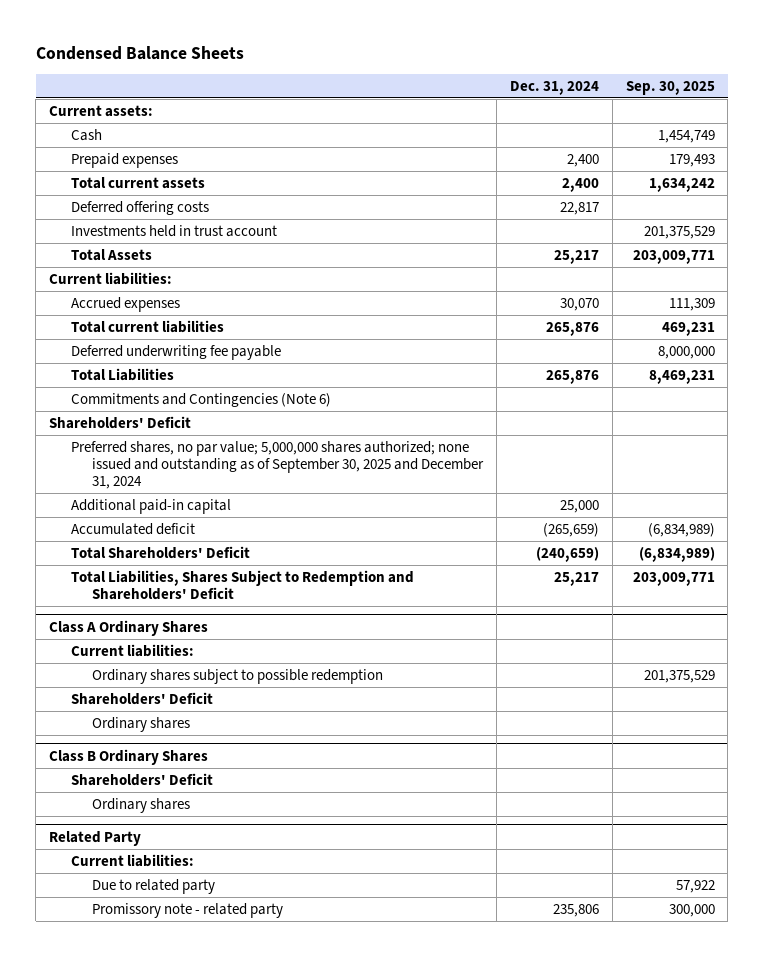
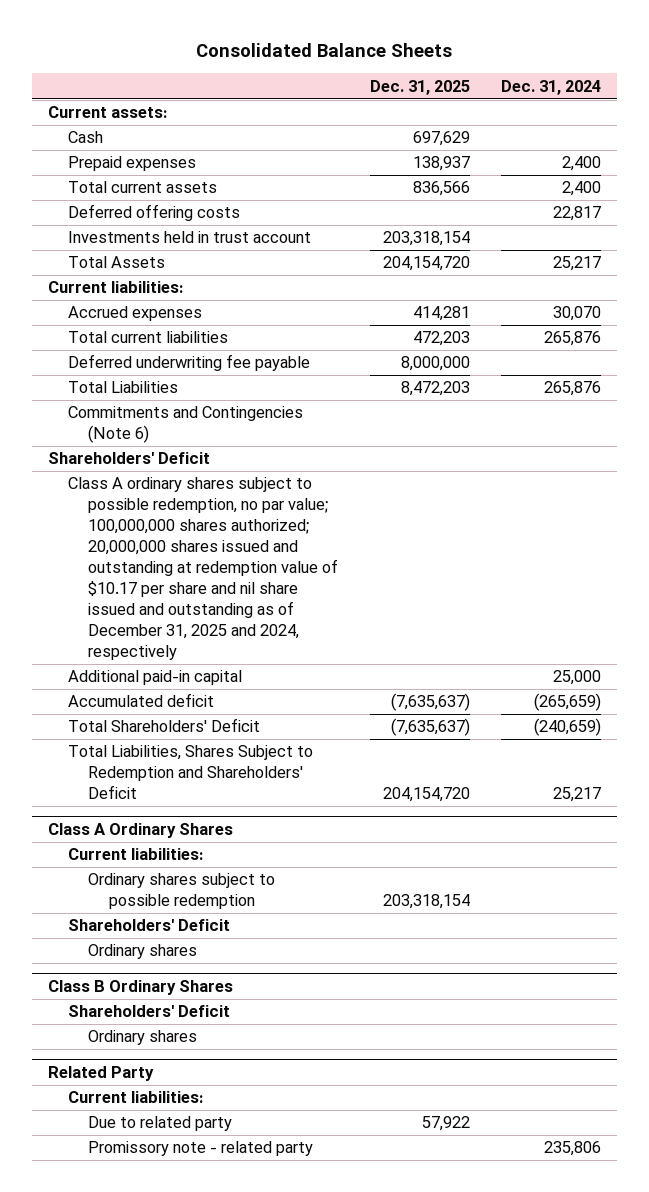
- Condensed Balance Sheets
+ Consolidated Balance Sheets
- | Dec. 31, 2024 | Sep. 30, 2025
+ | Dec. 31, 2025 | Dec. 31, 2024
- Preferred shares, no par value; 5,000,000 shares authorized; none issued and outstanding as of September 30, 2025 and December 31, 2024
+ Class A ordinary shares subject to possible redemption, no par value; 100,000,000 shares authorized; 20,000,000 shares issued and outstanding at redemption value of $10.17 per share and nil share issued and outstanding as of December 31, 2025 and 2024, respectively

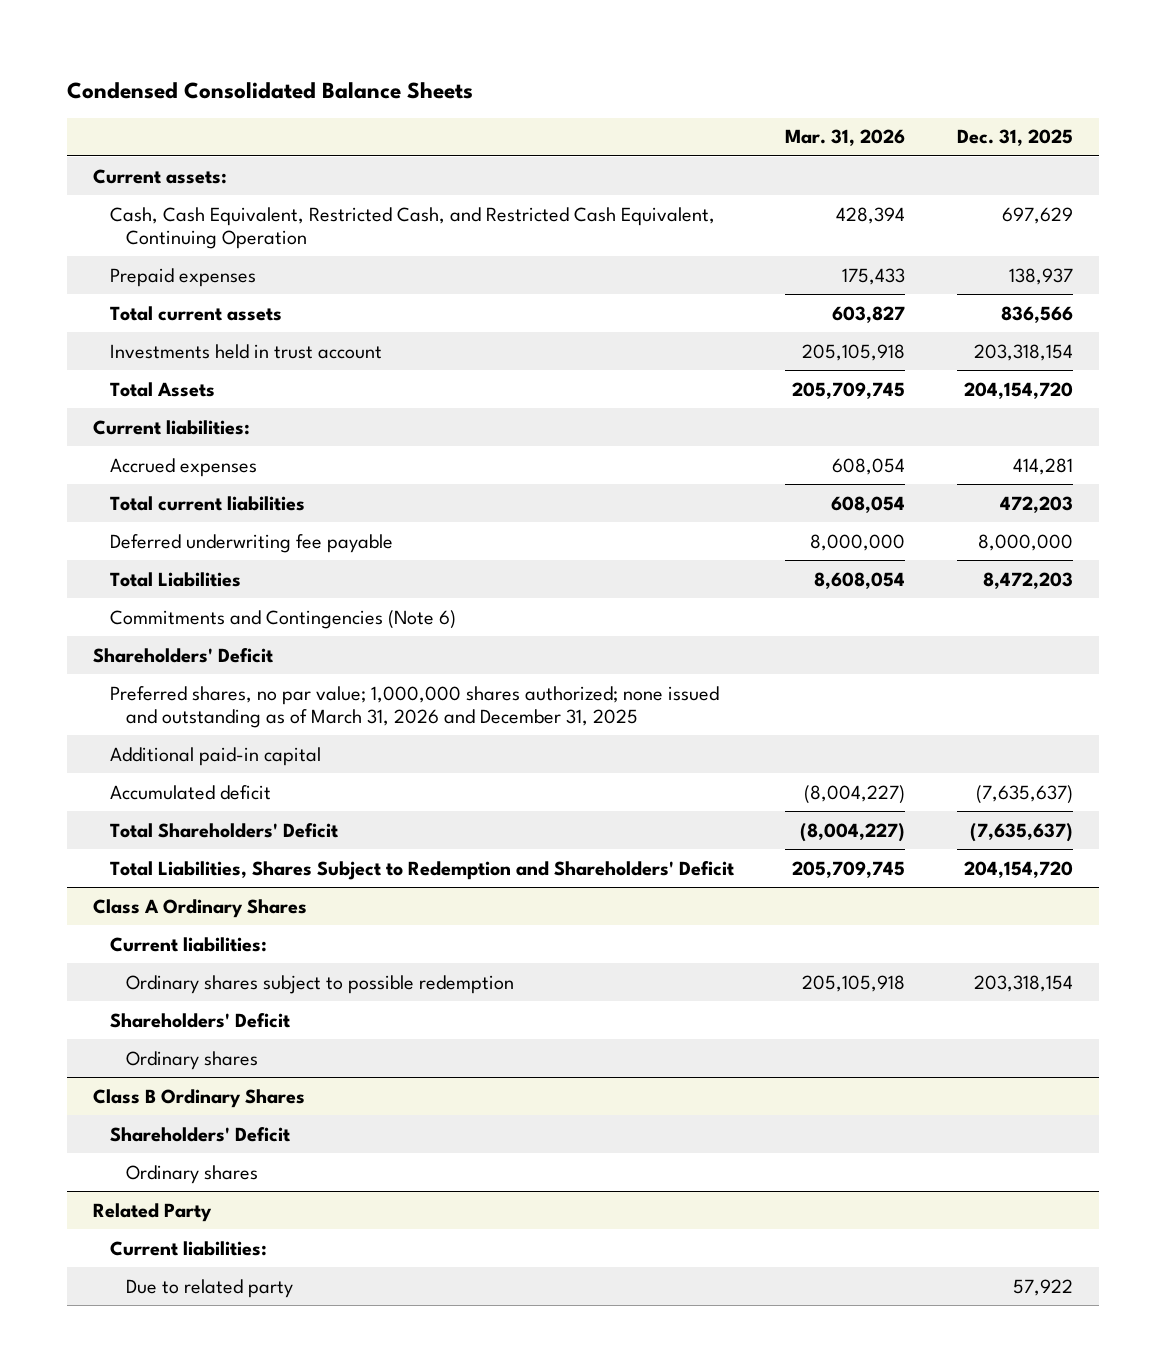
- Consolidated Balance Sheets
+ Condensed Consolidated Balance Sheets
- | Dec. 31, 2025 | Dec. 31, 2024
+ | Mar. 31, 2026 | Dec. 31, 2025
- Cash | 697,629 |
+ Cash, Cash Equivalent, Restricted Cash, and Restricted Cash Equivalent, Continuing Operation | 428,394 | 697,629
- Deferred offering costs | | 22,817
- Class A ordinary shares subject to possible redemption, no par value; 100,000,000 shares authorized; 20,000,000 shares issued and outstanding at redemption value of $10.17 per share and nil share issued and outstanding as of December 31, 2025 and 2024, respectively
+ Preferred shares, no par value; 1,000,000 shares authorized; none issued and outstanding as of March 31, 2026 and December 31, 2025
@ Related Party
- Promissory note - related party | | 235,806

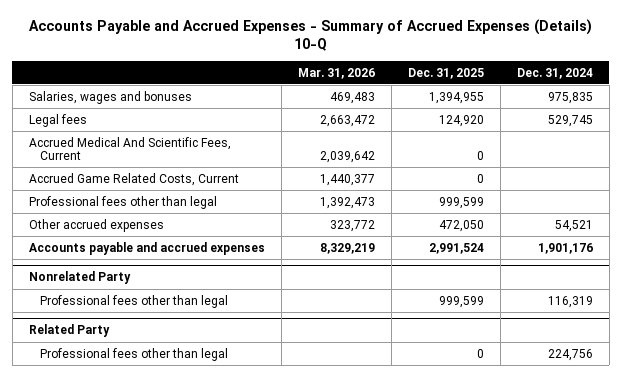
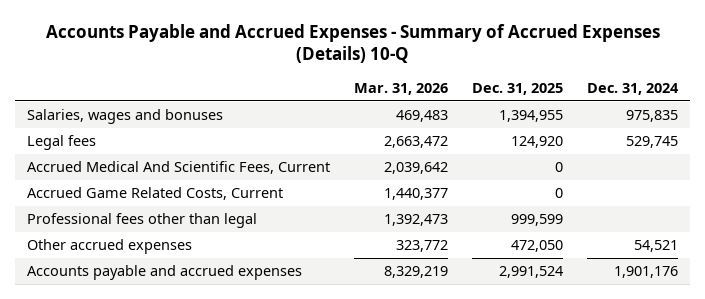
- Nonrelated Party
- Professional fees other than legal | | 999,599 | 116,319
- Related Party
- Professional fees other than legal | | 0 | 224,756

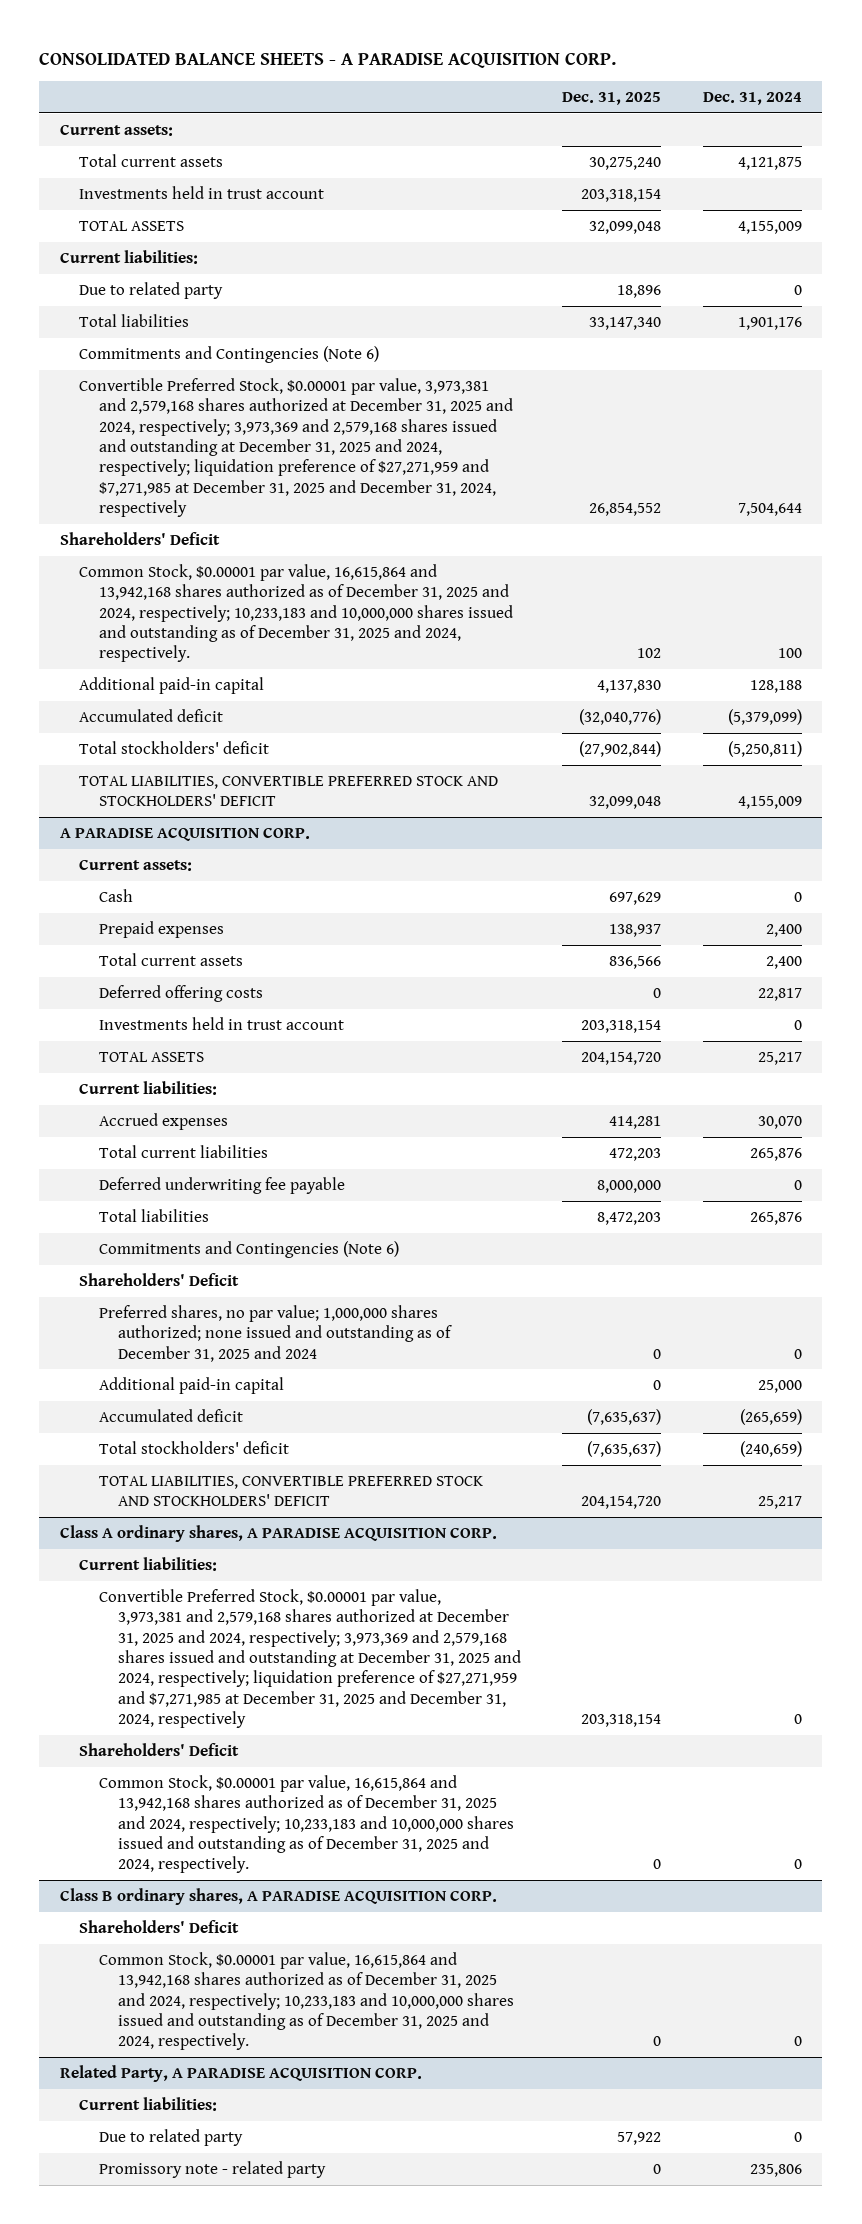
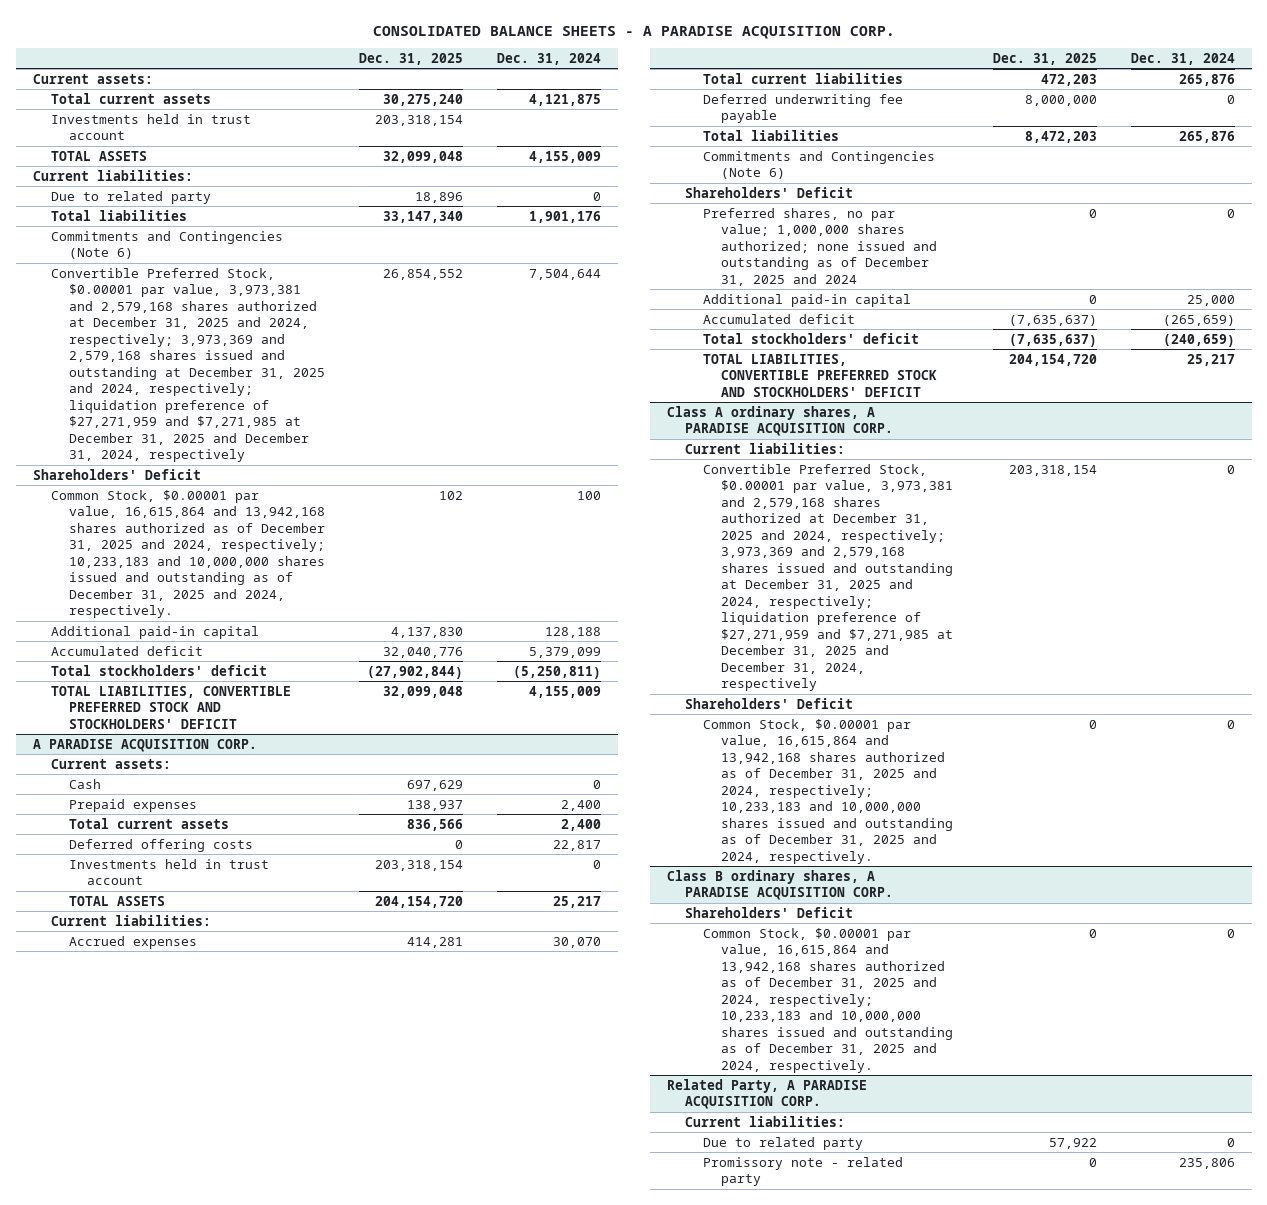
- Accumulated deficit | (32,040,776) | (5,379,099)
+ Accumulated deficit | 32,040,776 | 5,379,099

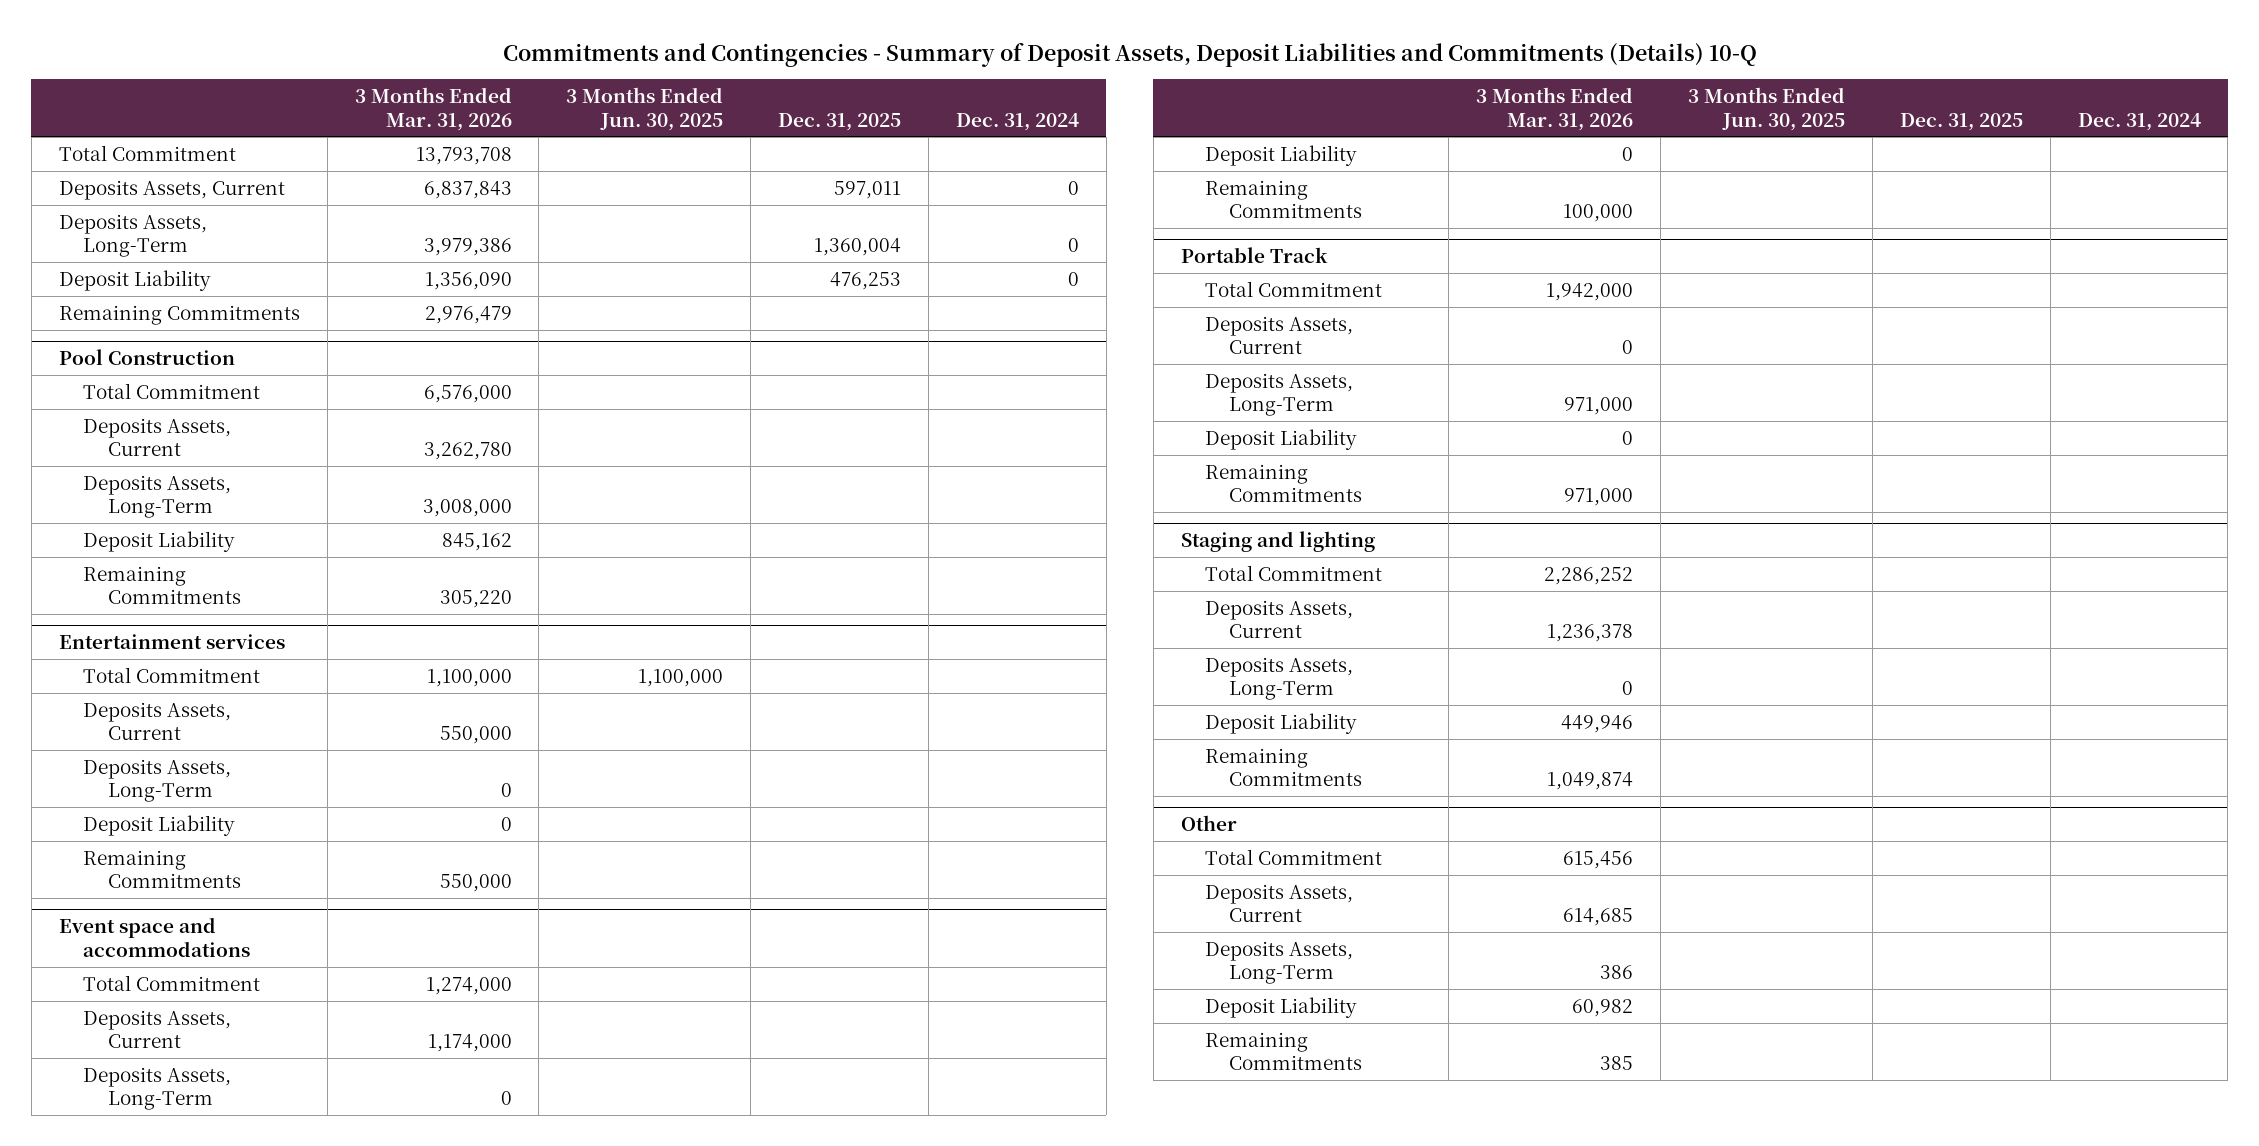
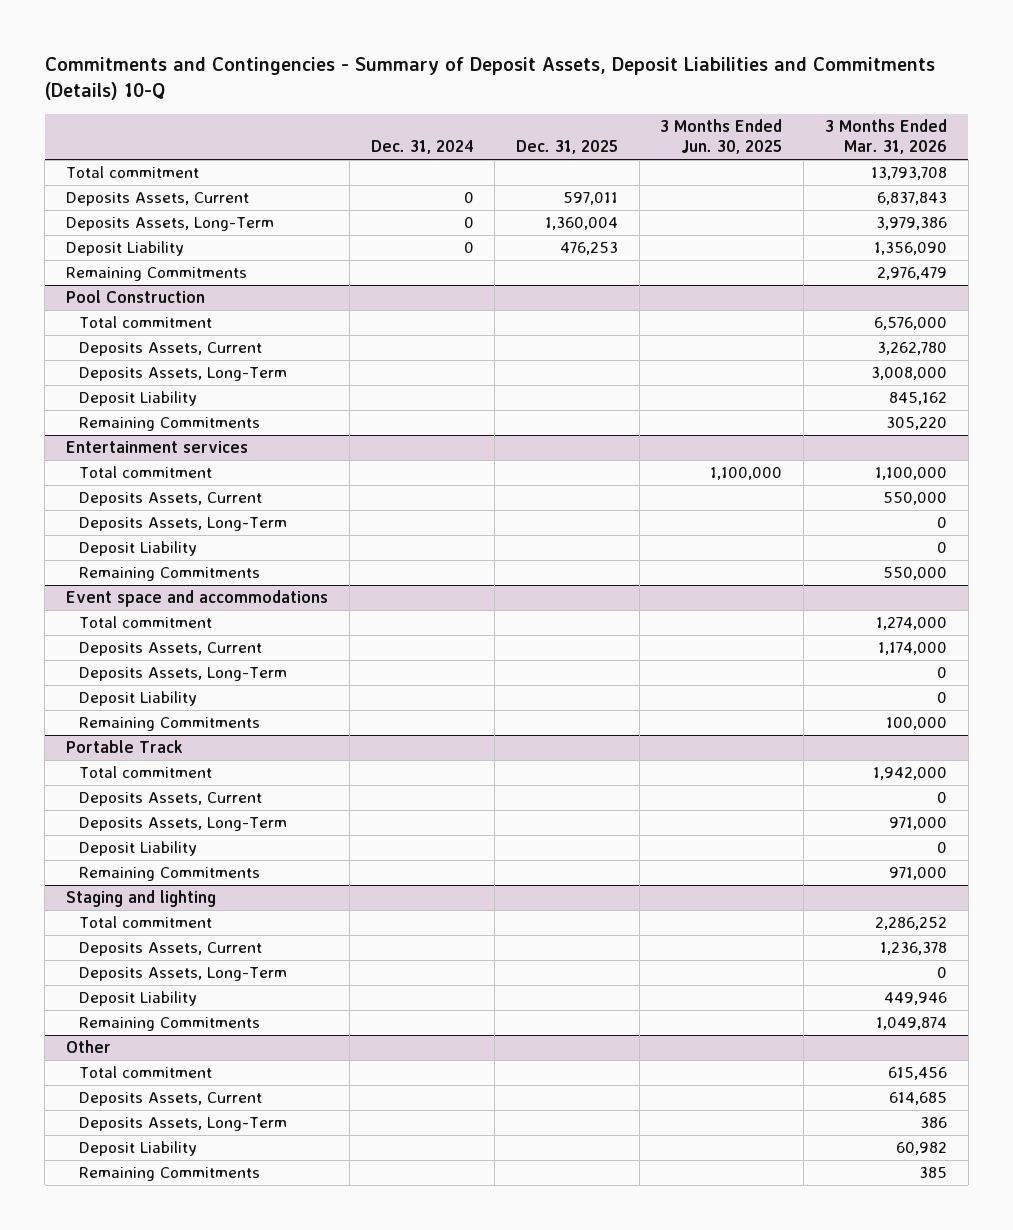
- | 3 Months Ended Mar. 31, 2026 | 3 Months Ended Jun. 30, 2025 | Dec. 31, 2025 | Dec. 31, 2024
+ | Dec. 31, 2024 | Dec. 31, 2025 | 3 Months Ended Jun. 30, 2025 | 3 Months Ended Mar. 31, 2026
- Total Commitment | 13,793,708 | | |
+ Total commitment | | | | 13,793,708
@ Pool Construction
- Total Commitment | 6,576,000 | | |
+ Total commitment | | | | 6,576,000
@ Entertainment services
- Total Commitment | 1,100,000 | 1,100,000 | |
+ Total commitment | | | 1,100,000 | 1,100,000
@ Event space and accommodations
- Total Commitment | 1,274,000 | | |
+ Total commitment | | | | 1,274,000
@ Portable Track
- Total Commitment | 1,942,000 | | |
+ Total commitment | | | | 1,942,000
@ Staging and lighting
- Total Commitment | 2,286,252 | | |
+ Total commitment | | | | 2,286,252
@ Other
- Total Commitment | 615,456 | | |
+ Total commitment | | | | 615,456

